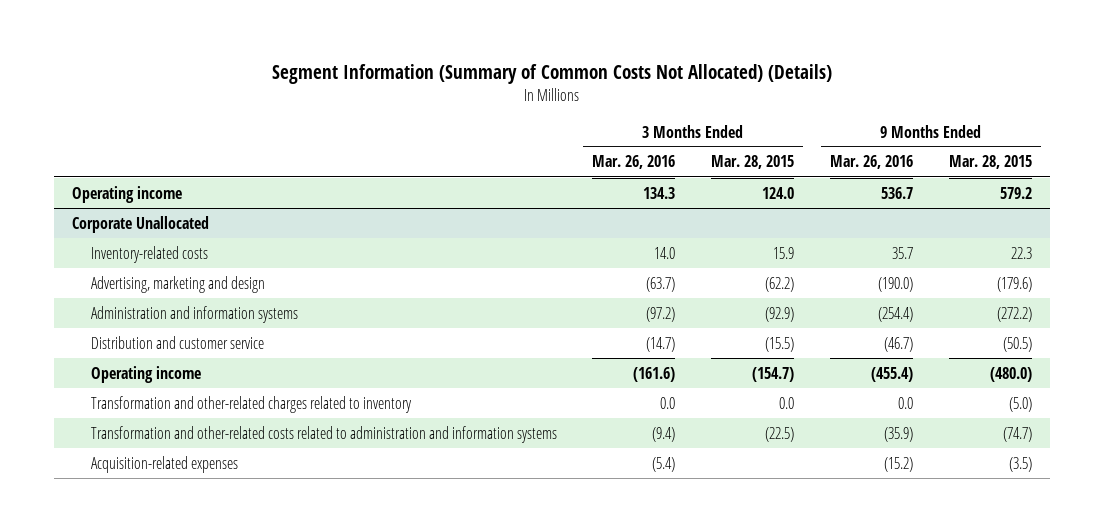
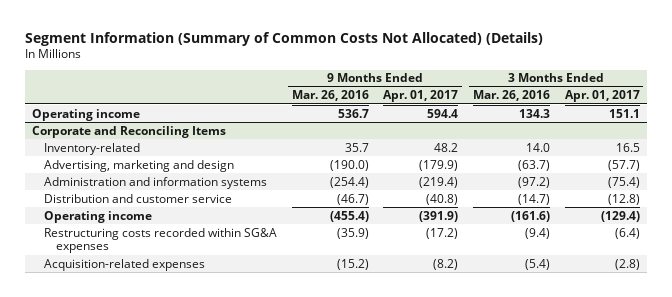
- | 3 Months Ended Mar. 26, 2016 | 3 Months Ended Mar. 28, 2015 | 9 Months Ended Mar. 26, 2016 | 9 Months Ended Mar. 28, 2015
+ | 9 Months Ended Mar. 26, 2016 | 9 Months Ended Apr. 01, 2017 | 3 Months Ended Mar. 26, 2016 | 3 Months Ended Apr. 01, 2017
- Corporate Unallocated
- Inventory-related costs | 14.0 | 15.9 | 35.7 | 22.3
+ Corporate and Reconciling Items
+ Inventory-related | 35.7 | 48.2 | 14.0 | 16.5
- Transformation and other-related charges related to inventory | 0.0 | 0.0 | 0.0 | (5.0)
- Transformation and other-related costs related to administration and information systems | (9.4) | (22.5) | (35.9) | (74.7)
+ Restructuring costs recorded within SG&A expenses | (35.9) | (17.2) | (9.4) | (6.4)

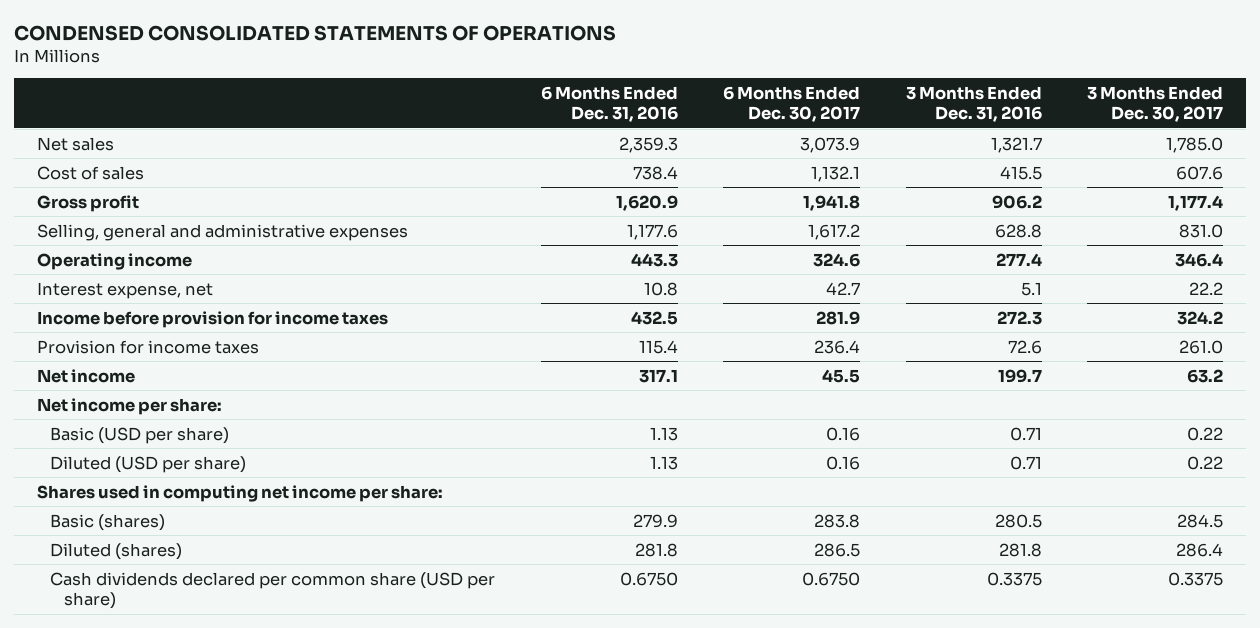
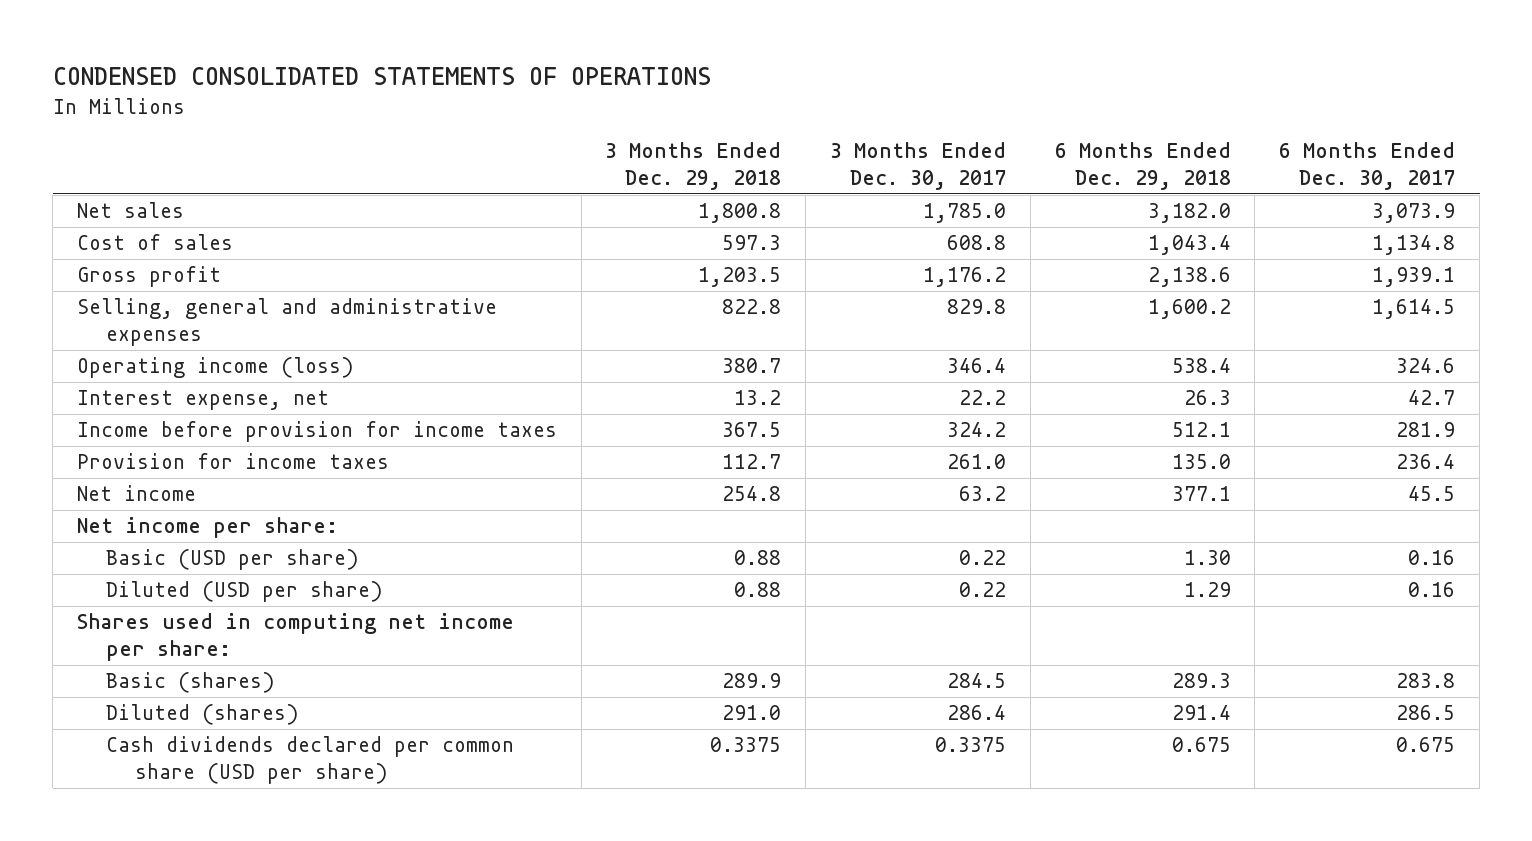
- | 6 Months Ended Dec. 31, 2016 | 6 Months Ended Dec. 30, 2017 | 3 Months Ended Dec. 31, 2016 | 3 Months Ended Dec. 30, 2017
+ | 3 Months Ended Dec. 29, 2018 | 3 Months Ended Dec. 30, 2017 | 6 Months Ended Dec. 29, 2018 | 6 Months Ended Dec. 30, 2017
- Cost of sales | 738.4 | 1,132.1 | 415.5 | 607.6
- Gross profit | 1,620.9 | 1,941.8 | 906.2 | 1,177.4
- Selling, general and administrative expenses | 1,177.6 | 1,617.2 | 628.8 | 831.0
- Operating income | 443.3 | 324.6 | 277.4 | 346.4
+ Cost of sales | 597.3 | 608.8 | 1,043.4 | 1,134.8
+ Gross profit | 1,203.5 | 1,176.2 | 2,138.6 | 1,939.1
+ Selling, general and administrative expenses | 822.8 | 829.8 | 1,600.2 | 1,614.5
+ Operating income (loss) | 380.7 | 346.4 | 538.4 | 324.6
- Cash dividends declared per common share (USD per share) | 0.6750 | 0.6750 | 0.3375 | 0.3375
+ Cash dividends declared per common share (USD per share) | 0.3375 | 0.3375 | 0.675 | 0.675

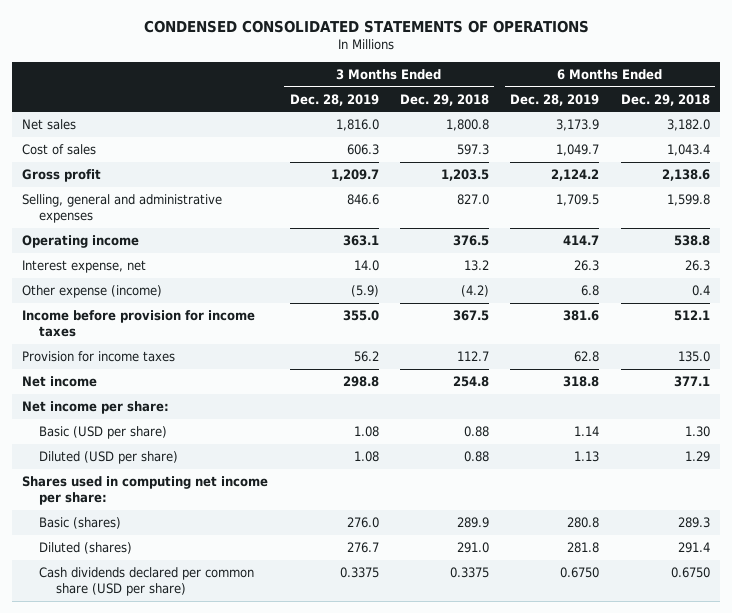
- | 3 Months Ended Dec. 29, 2018 | 3 Months Ended Dec. 30, 2017 | 6 Months Ended Dec. 29, 2018 | 6 Months Ended Dec. 30, 2017
+ | 3 Months Ended Dec. 28, 2019 | 3 Months Ended Dec. 29, 2018 | 6 Months Ended Dec. 28, 2019 | 6 Months Ended Dec. 29, 2018
- Selling, general and administrative expenses | 822.8 | 829.8 | 1,600.2 | 1,614.5
- Operating income (loss) | 380.7 | 346.4 | 538.4 | 324.6
+ Selling, general and administrative expenses | 846.6 | 827.0 | 1,709.5 | 1,599.8
+ Operating income | 363.1 | 376.5 | 414.7 | 538.8
+ Other expense (income) | (5.9) | (4.2) | 6.8 | 0.4
- Cash dividends declared per common share (USD per share) | 0.3375 | 0.3375 | 0.675 | 0.675
+ Cash dividends declared per common share (USD per share) | 0.3375 | 0.3375 | 0.6750 | 0.6750

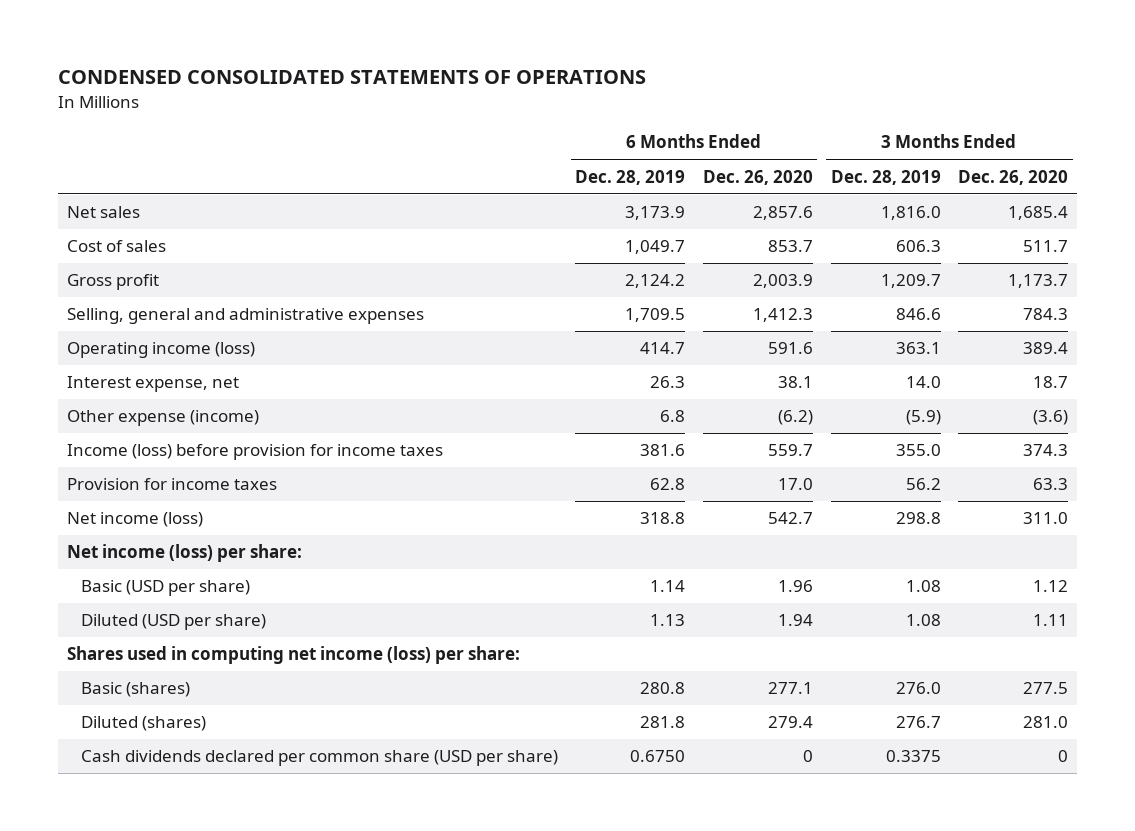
- | 3 Months Ended Dec. 28, 2019 | 3 Months Ended Dec. 29, 2018 | 6 Months Ended Dec. 28, 2019 | 6 Months Ended Dec. 29, 2018
+ | 6 Months Ended Dec. 28, 2019 | 6 Months Ended Dec. 26, 2020 | 3 Months Ended Dec. 28, 2019 | 3 Months Ended Dec. 26, 2020
- Operating income | 363.1 | 376.5 | 414.7 | 538.8
+ Operating income (loss) | 414.7 | 591.6 | 363.1 | 389.4
- Income before provision for income taxes | 355.0 | 367.5 | 381.6 | 512.1
+ Income (loss) before provision for income taxes | 381.6 | 559.7 | 355.0 | 374.3
- Net income | 298.8 | 254.8 | 318.8 | 377.1
- Net income per share:
+ Net income (loss) | 318.8 | 542.7 | 298.8 | 311.0
+ Net income (loss) per share:
- Shares used in computing net income per share:
+ Shares used in computing net income (loss) per share:

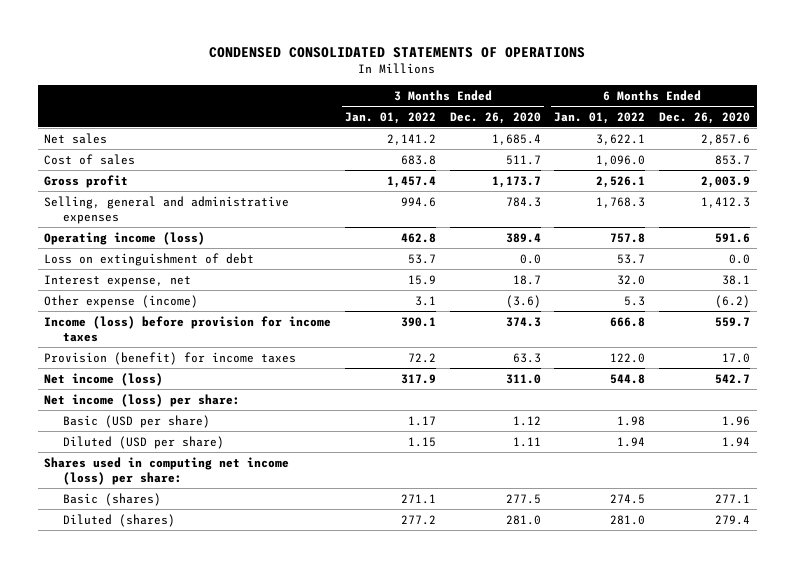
- | 6 Months Ended Dec. 28, 2019 | 6 Months Ended Dec. 26, 2020 | 3 Months Ended Dec. 28, 2019 | 3 Months Ended Dec. 26, 2020
+ | 3 Months Ended Jan. 01, 2022 | 3 Months Ended Dec. 26, 2020 | 6 Months Ended Jan. 01, 2022 | 6 Months Ended Dec. 26, 2020
+ Loss on extinguishment of debt | 53.7 | 0.0 | 53.7 | 0.0
- Provision for income taxes | 62.8 | 17.0 | 56.2 | 63.3
+ Provision (benefit) for income taxes | 72.2 | 63.3 | 122.0 | 17.0
- Cash dividends declared per common share (USD per share) | 0.6750 | 0 | 0.3375 | 0

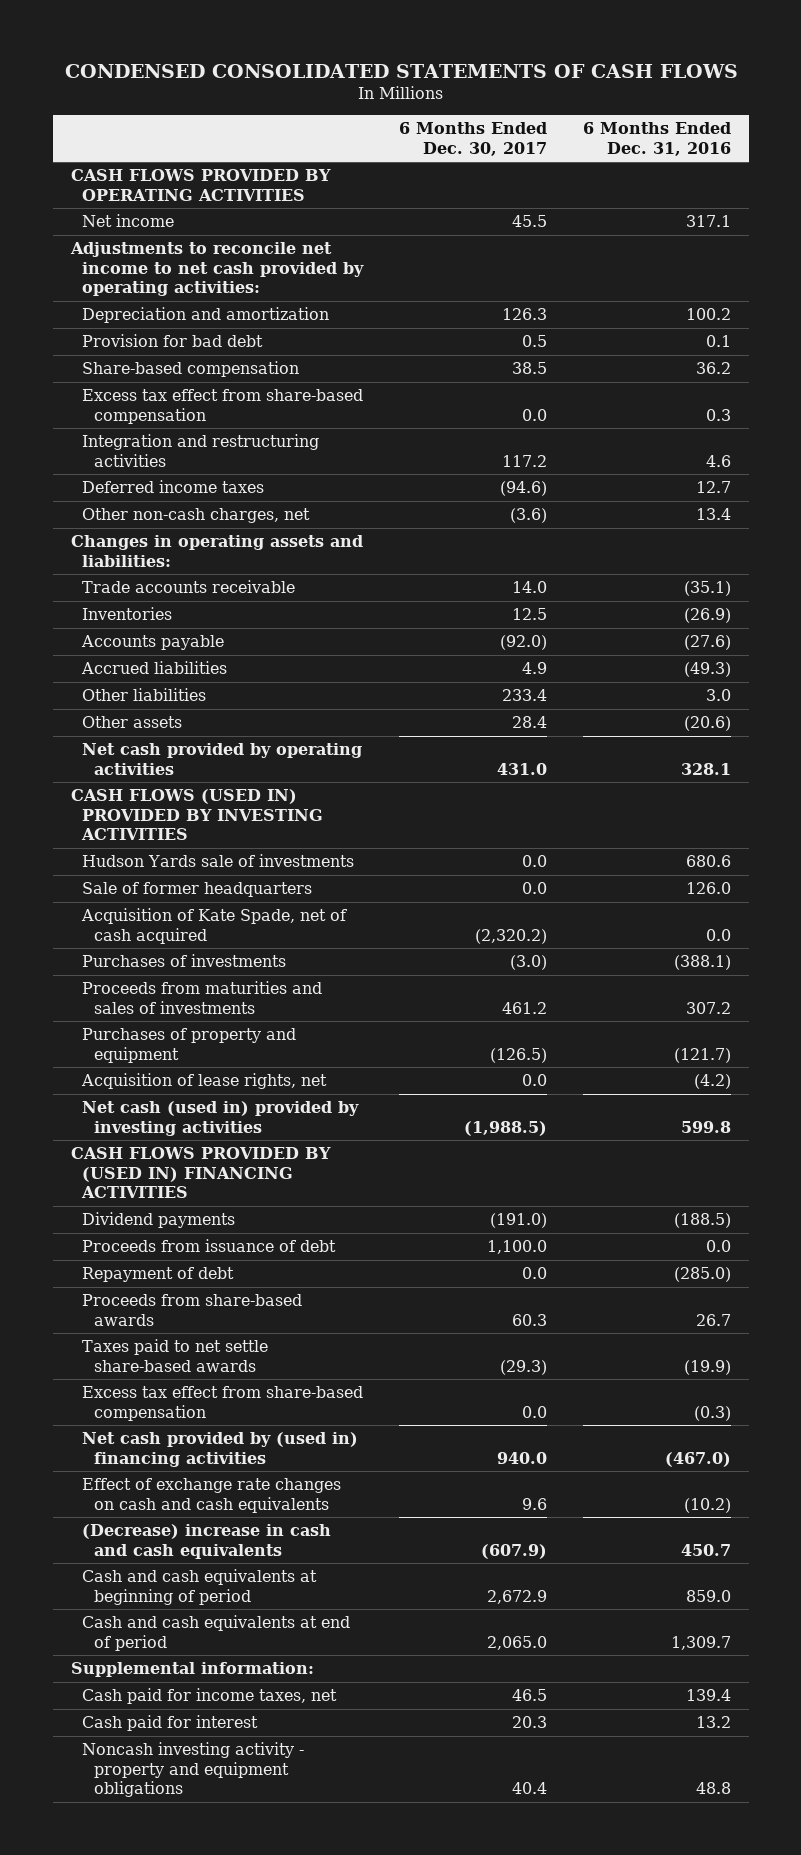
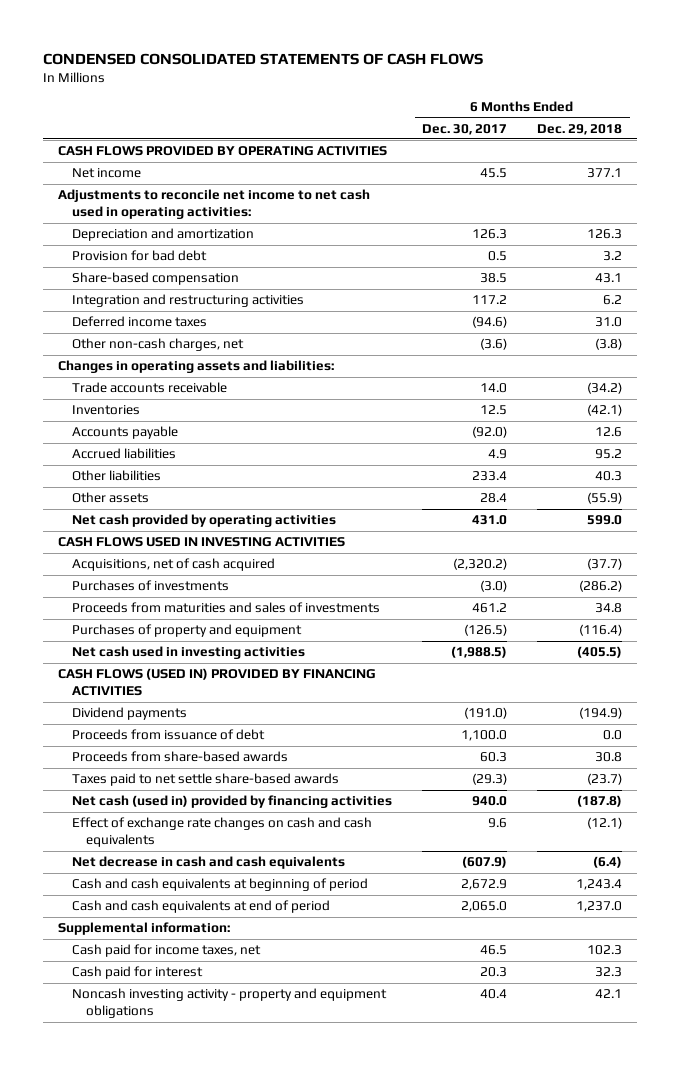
- | 6 Months Ended Dec. 30, 2017 | 6 Months Ended Dec. 31, 2016
+ | 6 Months Ended Dec. 30, 2017 | 6 Months Ended Dec. 29, 2018
- Adjustments to reconcile net income to net cash provided by operating activities:
+ Adjustments to reconcile net income to net cash used in operating activities:
- Excess tax effect from share-based compensation | 0.0 | 0.3
- CASH FLOWS (USED IN) PROVIDED BY INVESTING ACTIVITIES
- Hudson Yards sale of investments | 0.0 | 680.6
- Sale of former headquarters | 0.0 | 126.0
- Acquisition of Kate Spade, net of cash acquired | (2,320.2) | 0.0
+ CASH FLOWS USED IN INVESTING ACTIVITIES
+ Acquisitions, net of cash acquired | (2,320.2) | (37.7)
- Acquisition of lease rights, net | 0.0 | (4.2)
- Net cash (used in) provided by investing activities | (1,988.5) | 599.8
- CASH FLOWS PROVIDED BY (USED IN) FINANCING ACTIVITIES
+ Net cash used in investing activities | (1,988.5) | (405.5)
+ CASH FLOWS (USED IN) PROVIDED BY FINANCING ACTIVITIES
- Repayment of debt | 0.0 | (285.0)
- Excess tax effect from share-based compensation | 0.0 | (0.3)
- Net cash provided by (used in) financing activities | 940.0 | (467.0)
+ Net cash (used in) provided by financing activities | 940.0 | (187.8)
- (Decrease) increase in cash and cash equivalents | (607.9) | 450.7
+ Net decrease in cash and cash equivalents | (607.9) | (6.4)

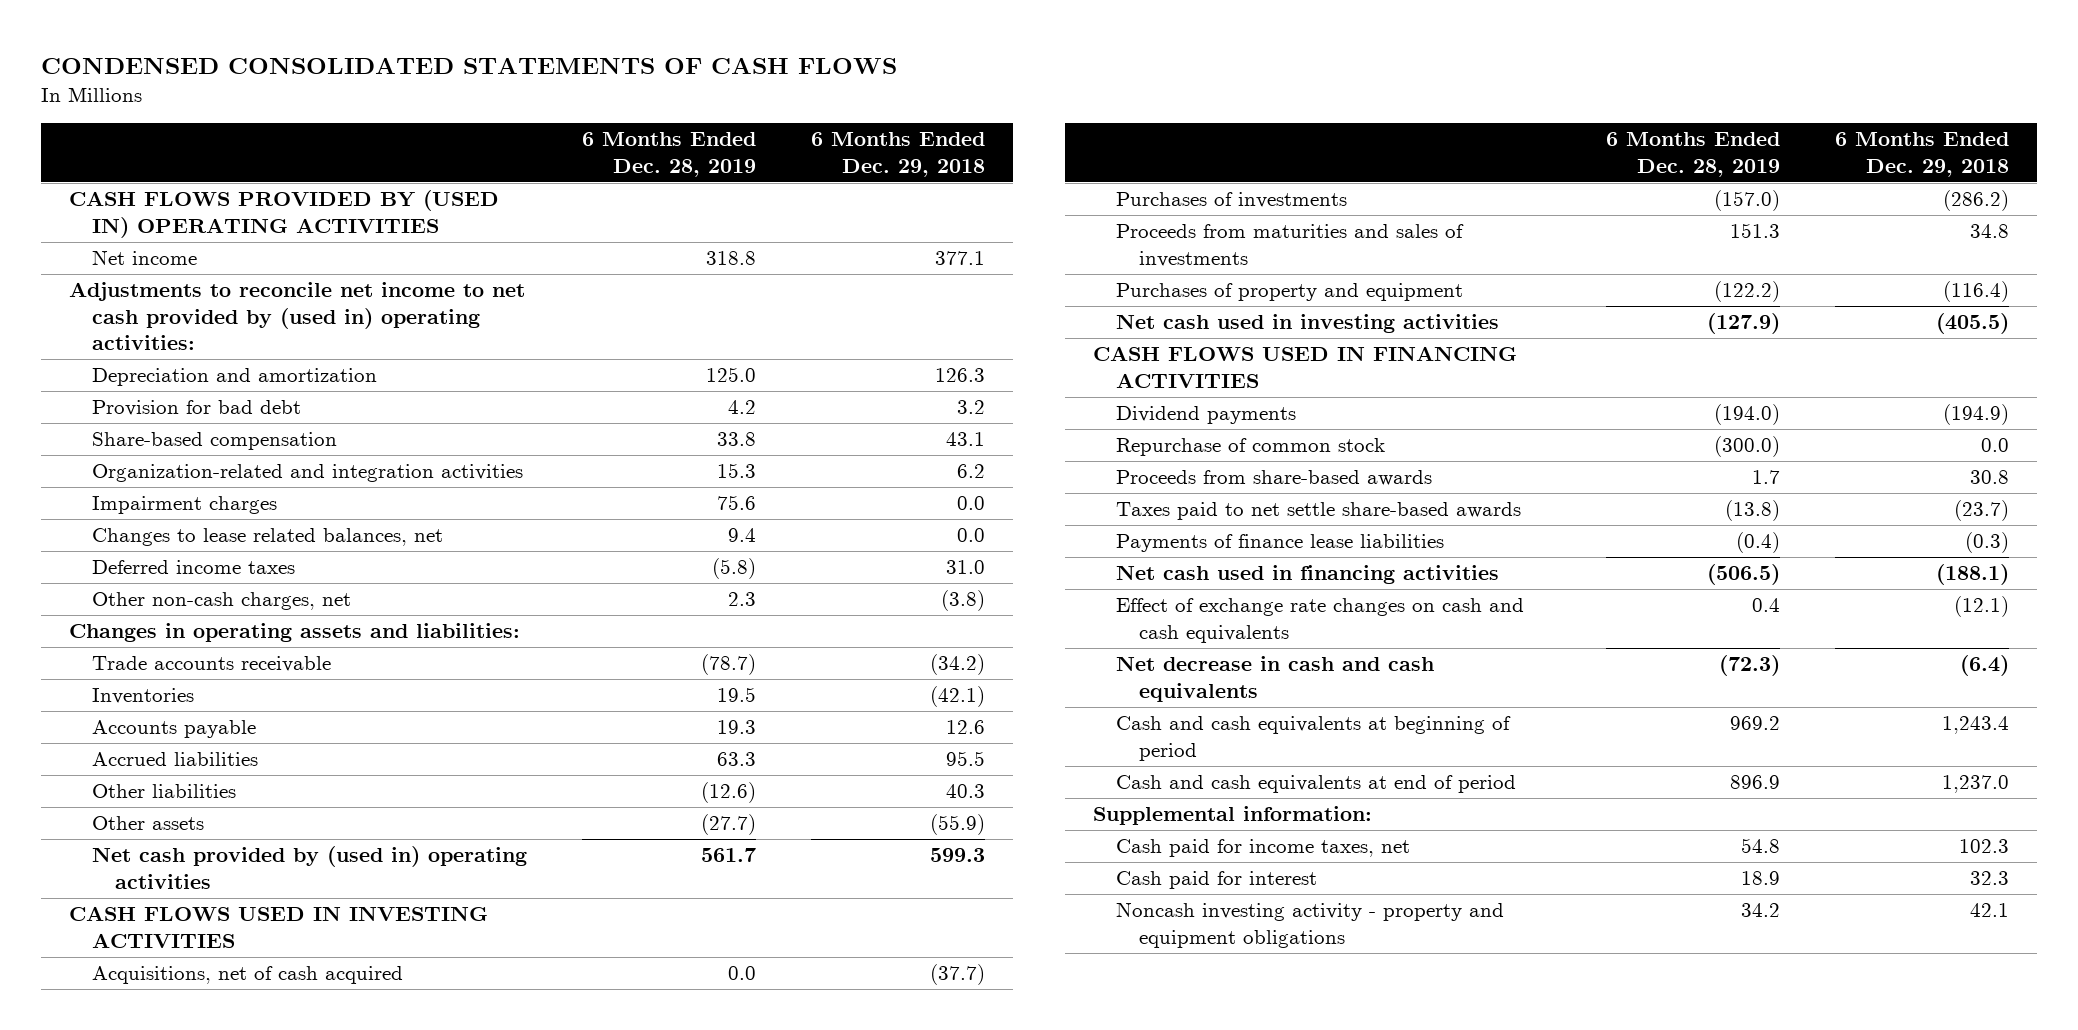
- | 6 Months Ended Dec. 30, 2017 | 6 Months Ended Dec. 29, 2018
+ | 6 Months Ended Dec. 28, 2019 | 6 Months Ended Dec. 29, 2018
- CASH FLOWS PROVIDED BY OPERATING ACTIVITIES
+ CASH FLOWS PROVIDED BY (USED IN) OPERATING ACTIVITIES
- Adjustments to reconcile net income to net cash used in operating activities:
+ Adjustments to reconcile net income to net cash provided by (used in) operating activities:
- Integration and restructuring activities | 117.2 | 6.2
+ Organization-related and integration activities | 15.3 | 6.2
+ Impairment charges | 75.6 | 0.0
+ Changes to lease related balances, net | 9.4 | 0.0
- Accrued liabilities | 4.9 | 95.2
+ Accrued liabilities | 63.3 | 95.5
- Net cash provided by operating activities | 431.0 | 599.0
+ Net cash provided by (used in) operating activities | 561.7 | 599.3
- CASH FLOWS (USED IN) PROVIDED BY FINANCING ACTIVITIES
+ CASH FLOWS USED IN FINANCING ACTIVITIES
- Proceeds from issuance of debt | 1,100.0 | 0.0
+ Repurchase of common stock | (300.0) | 0.0
- Net cash (used in) provided by financing activities | 940.0 | (187.8)
+ Payments of finance lease liabilities | (0.4) | (0.3)
+ Net cash used in financing activities | (506.5) | (188.1)

